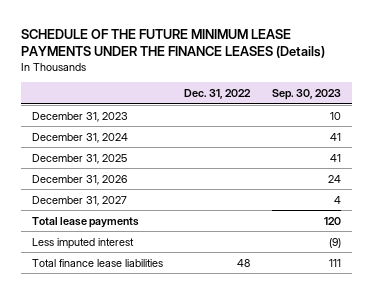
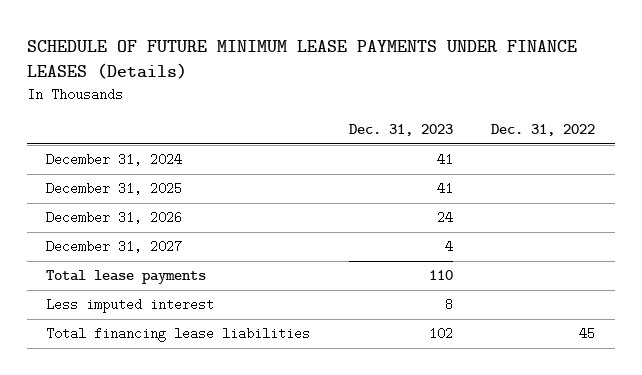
- SCHEDULE OF THE FUTURE MINIMUM LEASE PAYMENTS UNDER THE FINANCE LEASES (Details)
+ SCHEDULE OF FUTURE MINIMUM LEASE PAYMENTS UNDER FINANCE LEASES (Details)
- | Dec. 31, 2022 | Sep. 30, 2023
+ | Dec. 31, 2023 | Dec. 31, 2022
- December 31, 2023 | | 10
- Total finance lease liabilities | 48 | 111
+ Total financing lease liabilities | 102 | 45

